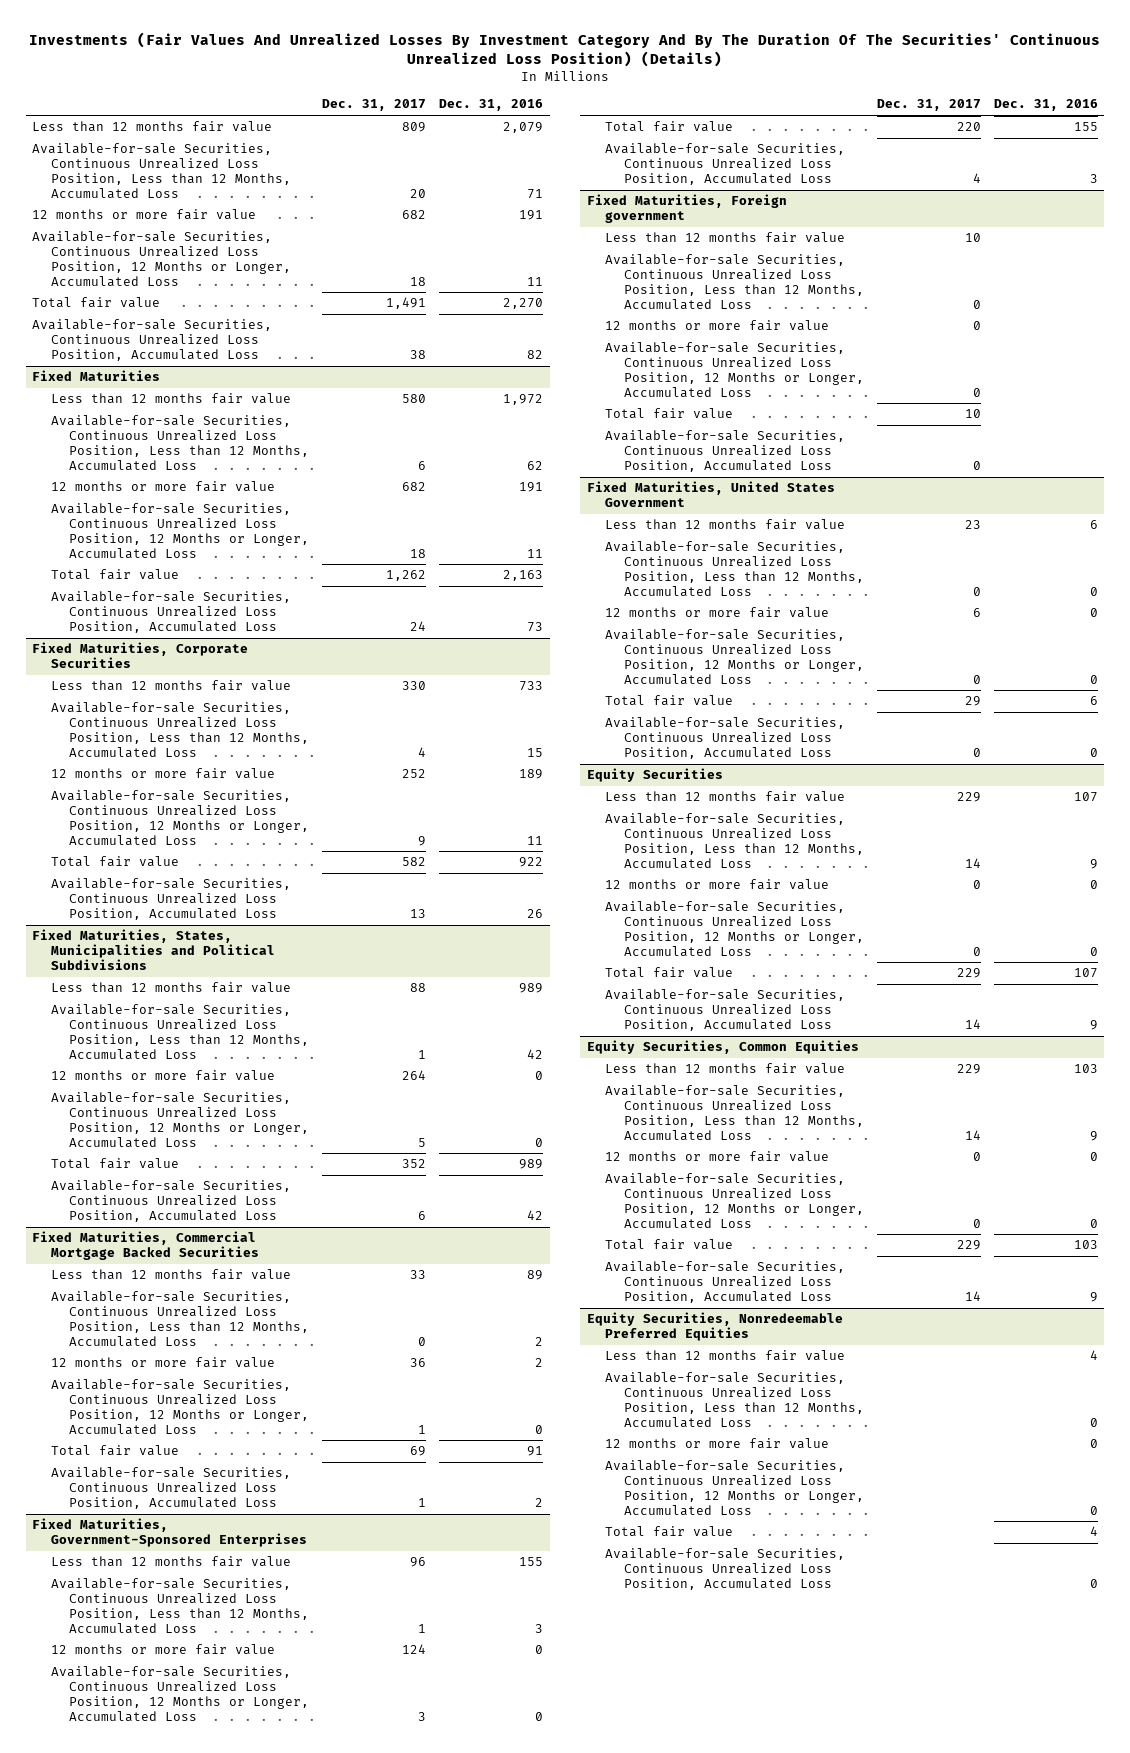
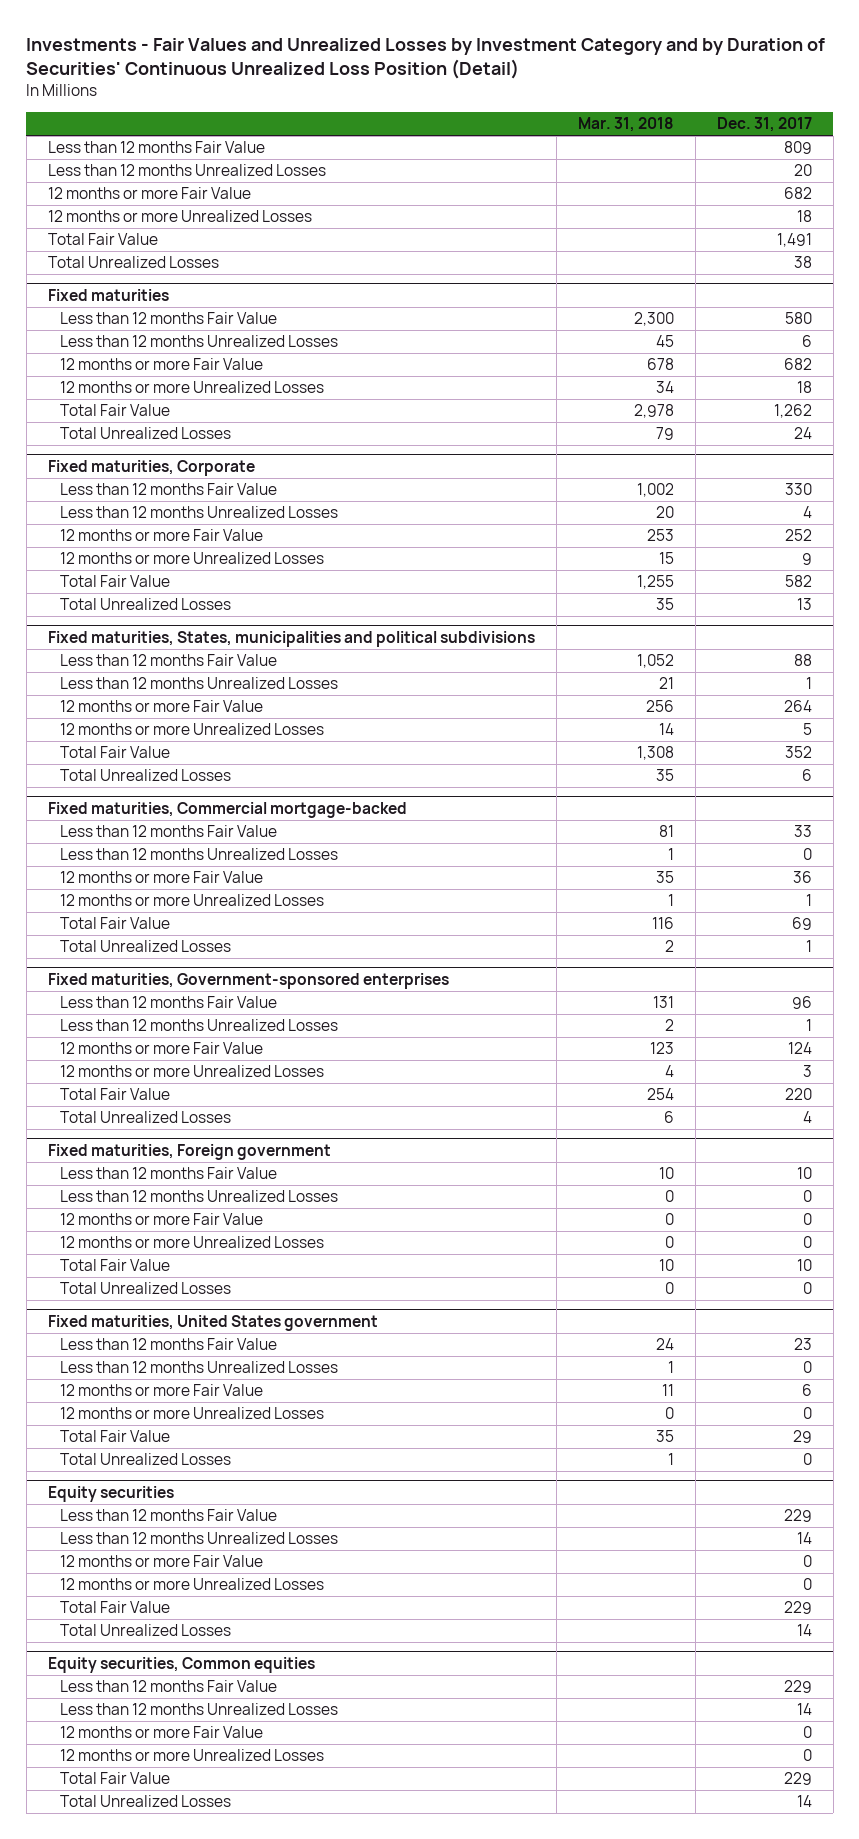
- Investments (Fair Values And Unrealized Losses By Investment Category And By The Duration Of The Securities' Continuous Unrealized Loss Position) (Details)
+ Investments - Fair Values and Unrealized Losses by Investment Category and by Duration of Securities' Continuous Unrealized Loss Position (Detail)
- | Dec. 31, 2017 | Dec. 31, 2016
+ | Mar. 31, 2018 | Dec. 31, 2017
- Less than 12 months fair value | 809 | 2,079
- Available-for-sale Securities, Continuous Unrealized Loss Position, Less than 12 Months, Accumulated Loss | 20 | 71
- 12 months or more fair value | 682 | 191
- Available-for-sale Securities, Continuous Unrealized Loss Position, 12 Months or Longer, Accumulated Loss | 18 | 11
- Total fair value | 1,491 | 2,270
- Available-for-sale Securities, Continuous Unrealized Loss Position, Accumulated Loss | 38 | 82
- Fixed Maturities
- Less than 12 months fair value | 580 | 1,972
- Available-for-sale Securities, Continuous Unrealized Loss Position, Less than 12 Months, Accumulated Loss | 6 | 62
- 12 months or more fair value | 682 | 191
- Available-for-sale Securities, Continuous Unrealized Loss Position, 12 Months or Longer, Accumulated Loss | 18 | 11
- Total fair value | 1,262 | 2,163
- Available-for-sale Securities, Continuous Unrealized Loss Position, Accumulated Loss | 24 | 73
- Fixed Maturities, Corporate Securities
- Less than 12 months fair value | 330 | 733
- Available-for-sale Securities, Continuous Unrealized Loss Position, Less than 12 Months, Accumulated Loss | 4 | 15
- 12 months or more fair value | 252 | 189
- Available-for-sale Securities, Continuous Unrealized Loss Position, 12 Months or Longer, Accumulated Loss | 9 | 11
- Total fair value | 582 | 922
- Available-for-sale Securities, Continuous Unrealized Loss Position, Accumulated Loss | 13 | 26
- Fixed Maturities, States, Municipalities and Political Subdivisions
- Less than 12 months fair value | 88 | 989
- Available-for-sale Securities, Continuous Unrealized Loss Position, Less than 12 Months, Accumulated Loss | 1 | 42
- 12 months or more fair value | 264 | 0
- Available-for-sale Securities, Continuous Unrealized Loss Position, 12 Months or Longer, Accumulated Loss | 5 | 0
- Total fair value | 352 | 989
- Available-for-sale Securities, Continuous Unrealized Loss Position, Accumulated Loss | 6 | 42
- Fixed Maturities, Commercial Mortgage Backed Securities
- Less than 12 months fair value | 33 | 89
- Available-for-sale Securities, Continuous Unrealized Loss Position, Less than 12 Months, Accumulated Loss | 0 | 2
- 12 months or more fair value | 36 | 2
- Available-for-sale Securities, Continuous Unrealized Loss Position, 12 Months or Longer, Accumulated Loss | 1 | 0
- Total fair value | 69 | 91
- Available-for-sale Securities, Continuous Unrealized Loss Position, Accumulated Loss | 1 | 2
- Fixed Maturities, Government-Sponsored Enterprises
- Less than 12 months fair value | 96 | 155
- Available-for-sale Securities, Continuous Unrealized Loss Position, Less than 12 Months, Accumulated Loss | 1 | 3
- 12 months or more fair value | 124 | 0
- Available-for-sale Securities, Continuous Unrealized Loss Position, 12 Months or Longer, Accumulated Loss | 3 | 0
- Total fair value | 220 | 155
- Available-for-sale Securities, Continuous Unrealized Loss Position, Accumulated Loss | 4 | 3
- Fixed Maturities, Foreign government
- Less than 12 months fair value | 10 |
- Available-for-sale Securities, Continuous Unrealized Loss Position, Less than 12 Months, Accumulated Loss | 0 |
- 12 months or more fair value | 0 |
- Available-for-sale Securities, Continuous Unrealized Loss Position, 12 Months or Longer, Accumulated Loss | 0 |
- Total fair value | 10 |
- Available-for-sale Securities, Continuous Unrealized Loss Position, Accumulated Loss | 0 |
- Fixed Maturities, United States Government
- Less than 12 months fair value | 23 | 6
- Available-for-sale Securities, Continuous Unrealized Loss Position, Less than 12 Months, Accumulated Loss | 0 | 0
- 12 months or more fair value | 6 | 0
- Available-for-sale Securities, Continuous Unrealized Loss Position, 12 Months or Longer, Accumulated Loss | 0 | 0
- Total fair value | 29 | 6
- Available-for-sale Securities, Continuous Unrealized Loss Position, Accumulated Loss | 0 | 0
- Equity Securities
- Less than 12 months fair value | 229 | 107
- Available-for-sale Securities, Continuous Unrealized Loss Position, Less than 12 Months, Accumulated Loss | 14 | 9
- 12 months or more fair value | 0 | 0
- Available-for-sale Securities, Continuous Unrealized Loss Position, 12 Months or Longer, Accumulated Loss | 0 | 0
- Total fair value | 229 | 107
- Available-for-sale Securities, Continuous Unrealized Loss Position, Accumulated Loss | 14 | 9
- Equity Securities, Common Equities
- Less than 12 months fair value | 229 | 103
- Available-for-sale Securities, Continuous Unrealized Loss Position, Less than 12 Months, Accumulated Loss | 14 | 9
- 12 months or more fair value | 0 | 0
- Available-for-sale Securities, Continuous Unrealized Loss Position, 12 Months or Longer, Accumulated Loss | 0 | 0
- Total fair value | 229 | 103
- Available-for-sale Securities, Continuous Unrealized Loss Position, Accumulated Loss | 14 | 9
- Equity Securities, Nonredeemable Preferred Equities
- Less than 12 months fair value | | 4
- Available-for-sale Securities, Continuous Unrealized Loss Position, Less than 12 Months, Accumulated Loss | | 0
- 12 months or more fair value | | 0
- Available-for-sale Securities, Continuous Unrealized Loss Position, 12 Months or Longer, Accumulated Loss | | 0
- Total fair value | | 4
- Available-for-sale Securities, Continuous Unrealized Loss Position, Accumulated Loss | | 0
+ Less than 12 months Fair Value | | 809
+ Less than 12 months Unrealized Losses | | 20
+ 12 months or more Fair Value | | 682
+ 12 months or more Unrealized Losses | | 18
+ Total Fair Value | | 1,491
+ Total Unrealized Losses | | 38
+ Fixed maturities
+ Less than 12 months Fair Value | 2,300 | 580
+ Less than 12 months Unrealized Losses | 45 | 6
+ 12 months or more Fair Value | 678 | 682
+ 12 months or more Unrealized Losses | 34 | 18
+ Total Fair Value | 2,978 | 1,262
+ Total Unrealized Losses | 79 | 24
+ Fixed maturities, Corporate
+ Less than 12 months Fair Value | 1,002 | 330
+ Less than 12 months Unrealized Losses | 20 | 4
+ 12 months or more Fair Value | 253 | 252
+ 12 months or more Unrealized Losses | 15 | 9
+ Total Fair Value | 1,255 | 582
+ Total Unrealized Losses | 35 | 13
+ Fixed maturities, States, municipalities and political subdivisions
+ Less than 12 months Fair Value | 1,052 | 88
+ Less than 12 months Unrealized Losses | 21 | 1
+ 12 months or more Fair Value | 256 | 264
+ 12 months or more Unrealized Losses | 14 | 5
+ Total Fair Value | 1,308 | 352
+ Total Unrealized Losses | 35 | 6
+ Fixed maturities, Commercial mortgage-backed
+ Less than 12 months Fair Value | 81 | 33
+ Less than 12 months Unrealized Losses | 1 | 0
+ 12 months or more Fair Value | 35 | 36
+ 12 months or more Unrealized Losses | 1 | 1
+ Total Fair Value | 116 | 69
+ Total Unrealized Losses | 2 | 1
+ Fixed maturities, Government-sponsored enterprises
+ Less than 12 months Fair Value | 131 | 96
+ Less than 12 months Unrealized Losses | 2 | 1
+ 12 months or more Fair Value | 123 | 124
+ 12 months or more Unrealized Losses | 4 | 3
+ Total Fair Value | 254 | 220
+ Total Unrealized Losses | 6 | 4
+ Fixed maturities, Foreign government
+ Less than 12 months Fair Value | 10 | 10
+ Less than 12 months Unrealized Losses | 0 | 0
+ 12 months or more Fair Value | 0 | 0
+ 12 months or more Unrealized Losses | 0 | 0
+ Total Fair Value | 10 | 10
+ Total Unrealized Losses | 0 | 0
+ Fixed maturities, United States government
+ Less than 12 months Fair Value | 24 | 23
+ Less than 12 months Unrealized Losses | 1 | 0
+ 12 months or more Fair Value | 11 | 6
+ 12 months or more Unrealized Losses | 0 | 0
+ Total Fair Value | 35 | 29
+ Total Unrealized Losses | 1 | 0
+ Equity securities
+ Less than 12 months Fair Value | | 229
+ Less than 12 months Unrealized Losses | | 14
+ 12 months or more Fair Value | | 0
+ 12 months or more Unrealized Losses | | 0
+ Total Fair Value | | 229
+ Total Unrealized Losses | | 14
+ Equity securities, Common equities
+ Less than 12 months Fair Value | | 229
+ Less than 12 months Unrealized Losses | | 14
+ 12 months or more Fair Value | | 0
+ 12 months or more Unrealized Losses | | 0
+ Total Fair Value | | 229
+ Total Unrealized Losses | | 14

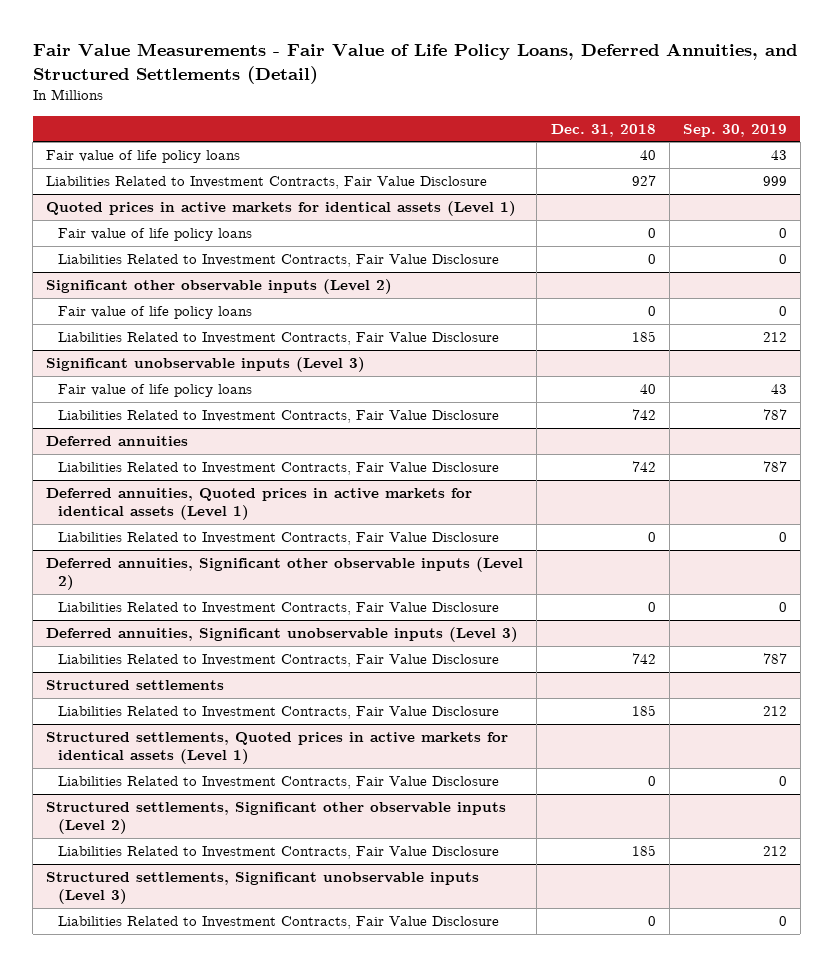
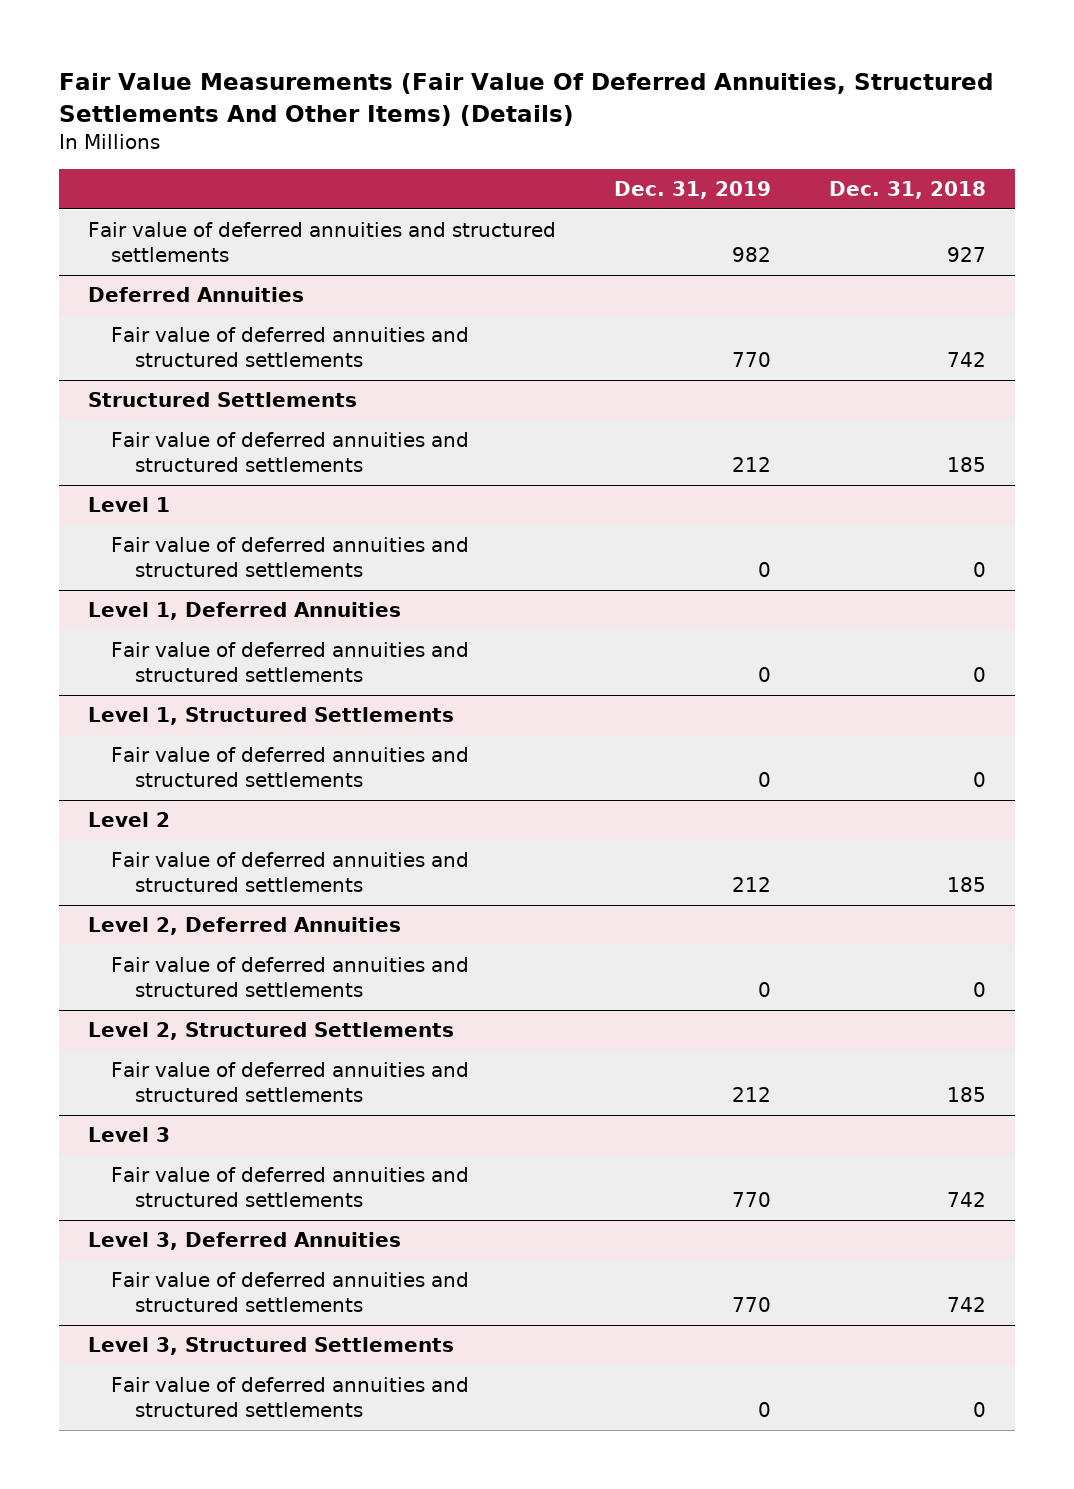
- Fair Value Measurements - Fair Value of Life Policy Loans, Deferred Annuities, and Structured Settlements (Detail)
+ Fair Value Measurements (Fair Value Of Deferred Annuities, Structured Settlements And Other Items) (Details)
- | Dec. 31, 2018 | Sep. 30, 2019
+ | Dec. 31, 2019 | Dec. 31, 2018
- Fair value of life policy loans | 40 | 43
- Liabilities Related to Investment Contracts, Fair Value Disclosure | 927 | 999
- Quoted prices in active markets for identical assets (Level 1)
- Fair value of life policy loans | 0 | 0
- Liabilities Related to Investment Contracts, Fair Value Disclosure | 0 | 0
- Significant other observable inputs (Level 2)
- Fair value of life policy loans | 0 | 0
- Liabilities Related to Investment Contracts, Fair Value Disclosure | 185 | 212
- Significant unobservable inputs (Level 3)
- Fair value of life policy loans | 40 | 43
- Liabilities Related to Investment Contracts, Fair Value Disclosure | 742 | 787
- Deferred annuities
- Liabilities Related to Investment Contracts, Fair Value Disclosure | 742 | 787
- Deferred annuities, Quoted prices in active markets for identical assets (Level 1)
- Liabilities Related to Investment Contracts, Fair Value Disclosure | 0 | 0
- Deferred annuities, Significant other observable inputs (Level 2)
- Liabilities Related to Investment Contracts, Fair Value Disclosure | 0 | 0
- Deferred annuities, Significant unobservable inputs (Level 3)
- Liabilities Related to Investment Contracts, Fair Value Disclosure | 742 | 787
- Structured settlements
- Liabilities Related to Investment Contracts, Fair Value Disclosure | 185 | 212
- Structured settlements, Quoted prices in active markets for identical assets (Level 1)
- Liabilities Related to Investment Contracts, Fair Value Disclosure | 0 | 0
- Structured settlements, Significant other observable inputs (Level 2)
- Liabilities Related to Investment Contracts, Fair Value Disclosure | 185 | 212
- Structured settlements, Significant unobservable inputs (Level 3)
- Liabilities Related to Investment Contracts, Fair Value Disclosure | 0 | 0
+ Fair value of deferred annuities and structured settlements | 982 | 927
+ Deferred Annuities
+ Fair value of deferred annuities and structured settlements | 770 | 742
+ Structured Settlements
+ Fair value of deferred annuities and structured settlements | 212 | 185
+ Level 1
+ Fair value of deferred annuities and structured settlements | 0 | 0
+ Level 1, Deferred Annuities
+ Fair value of deferred annuities and structured settlements | 0 | 0
+ Level 1, Structured Settlements
+ Fair value of deferred annuities and structured settlements | 0 | 0
+ Level 2
+ Fair value of deferred annuities and structured settlements | 212 | 185
+ Level 2, Deferred Annuities
+ Fair value of deferred annuities and structured settlements | 0 | 0
+ Level 2, Structured Settlements
+ Fair value of deferred annuities and structured settlements | 212 | 185
+ Level 3
+ Fair value of deferred annuities and structured settlements | 770 | 742
+ Level 3, Deferred Annuities
+ Fair value of deferred annuities and structured settlements | 770 | 742
+ Level 3, Structured Settlements
+ Fair value of deferred annuities and structured settlements | 0 | 0

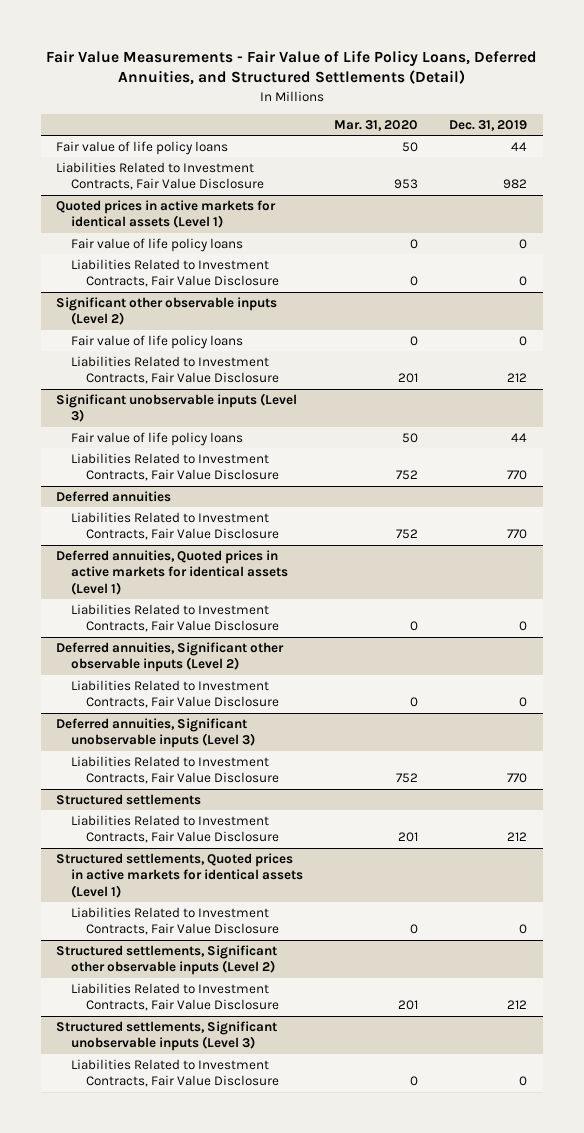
- Fair Value Measurements (Fair Value Of Deferred Annuities, Structured Settlements And Other Items) (Details)
+ Fair Value Measurements - Fair Value of Life Policy Loans, Deferred Annuities, and Structured Settlements (Detail)
- | Dec. 31, 2019 | Dec. 31, 2018
+ | Mar. 31, 2020 | Dec. 31, 2019
- Fair value of deferred annuities and structured settlements | 982 | 927
- Deferred Annuities
- Fair value of deferred annuities and structured settlements | 770 | 742
- Structured Settlements
- Fair value of deferred annuities and structured settlements | 212 | 185
- Level 1
- Fair value of deferred annuities and structured settlements | 0 | 0
- Level 1, Deferred Annuities
- Fair value of deferred annuities and structured settlements | 0 | 0
- Level 1, Structured Settlements
- Fair value of deferred annuities and structured settlements | 0 | 0
- Level 2
- Fair value of deferred annuities and structured settlements | 212 | 185
- Level 2, Deferred Annuities
- Fair value of deferred annuities and structured settlements | 0 | 0
- Level 2, Structured Settlements
- Fair value of deferred annuities and structured settlements | 212 | 185
- Level 3
- Fair value of deferred annuities and structured settlements | 770 | 742
- Level 3, Deferred Annuities
- Fair value of deferred annuities and structured settlements | 770 | 742
- Level 3, Structured Settlements
- Fair value of deferred annuities and structured settlements | 0 | 0
+ Fair value of life policy loans | 50 | 44
+ Liabilities Related to Investment Contracts, Fair Value Disclosure | 953 | 982
+ Quoted prices in active markets for identical assets (Level 1)
+ Fair value of life policy loans | 0 | 0
+ Liabilities Related to Investment Contracts, Fair Value Disclosure | 0 | 0
+ Significant other observable inputs (Level 2)
+ Fair value of life policy loans | 0 | 0
+ Liabilities Related to Investment Contracts, Fair Value Disclosure | 201 | 212
+ Significant unobservable inputs (Level 3)
+ Fair value of life policy loans | 50 | 44
+ Liabilities Related to Investment Contracts, Fair Value Disclosure | 752 | 770
+ Deferred annuities
+ Liabilities Related to Investment Contracts, Fair Value Disclosure | 752 | 770
+ Deferred annuities, Quoted prices in active markets for identical assets (Level 1)
+ Liabilities Related to Investment Contracts, Fair Value Disclosure | 0 | 0
+ Deferred annuities, Significant other observable inputs (Level 2)
+ Liabilities Related to Investment Contracts, Fair Value Disclosure | 0 | 0
+ Deferred annuities, Significant unobservable inputs (Level 3)
+ Liabilities Related to Investment Contracts, Fair Value Disclosure | 752 | 770
+ Structured settlements
+ Liabilities Related to Investment Contracts, Fair Value Disclosure | 201 | 212
+ Structured settlements, Quoted prices in active markets for identical assets (Level 1)
+ Liabilities Related to Investment Contracts, Fair Value Disclosure | 0 | 0
+ Structured settlements, Significant other observable inputs (Level 2)
+ Liabilities Related to Investment Contracts, Fair Value Disclosure | 201 | 212
+ Structured settlements, Significant unobservable inputs (Level 3)
+ Liabilities Related to Investment Contracts, Fair Value Disclosure | 0 | 0

